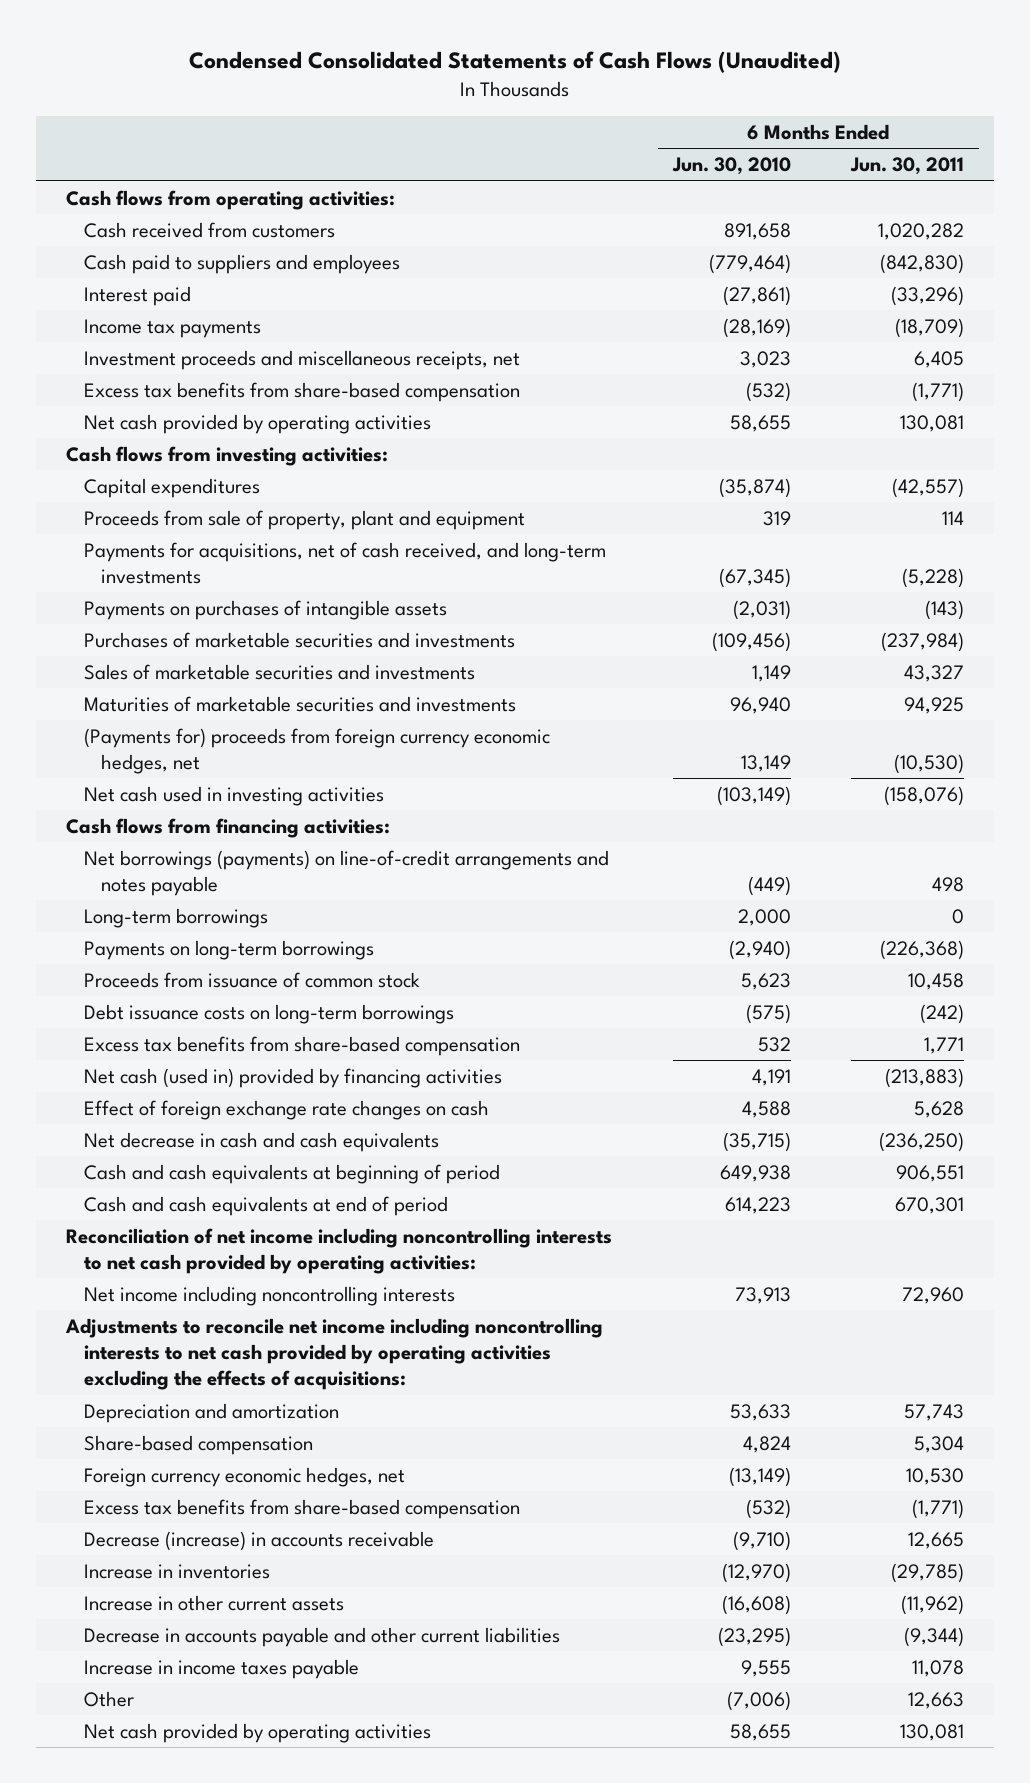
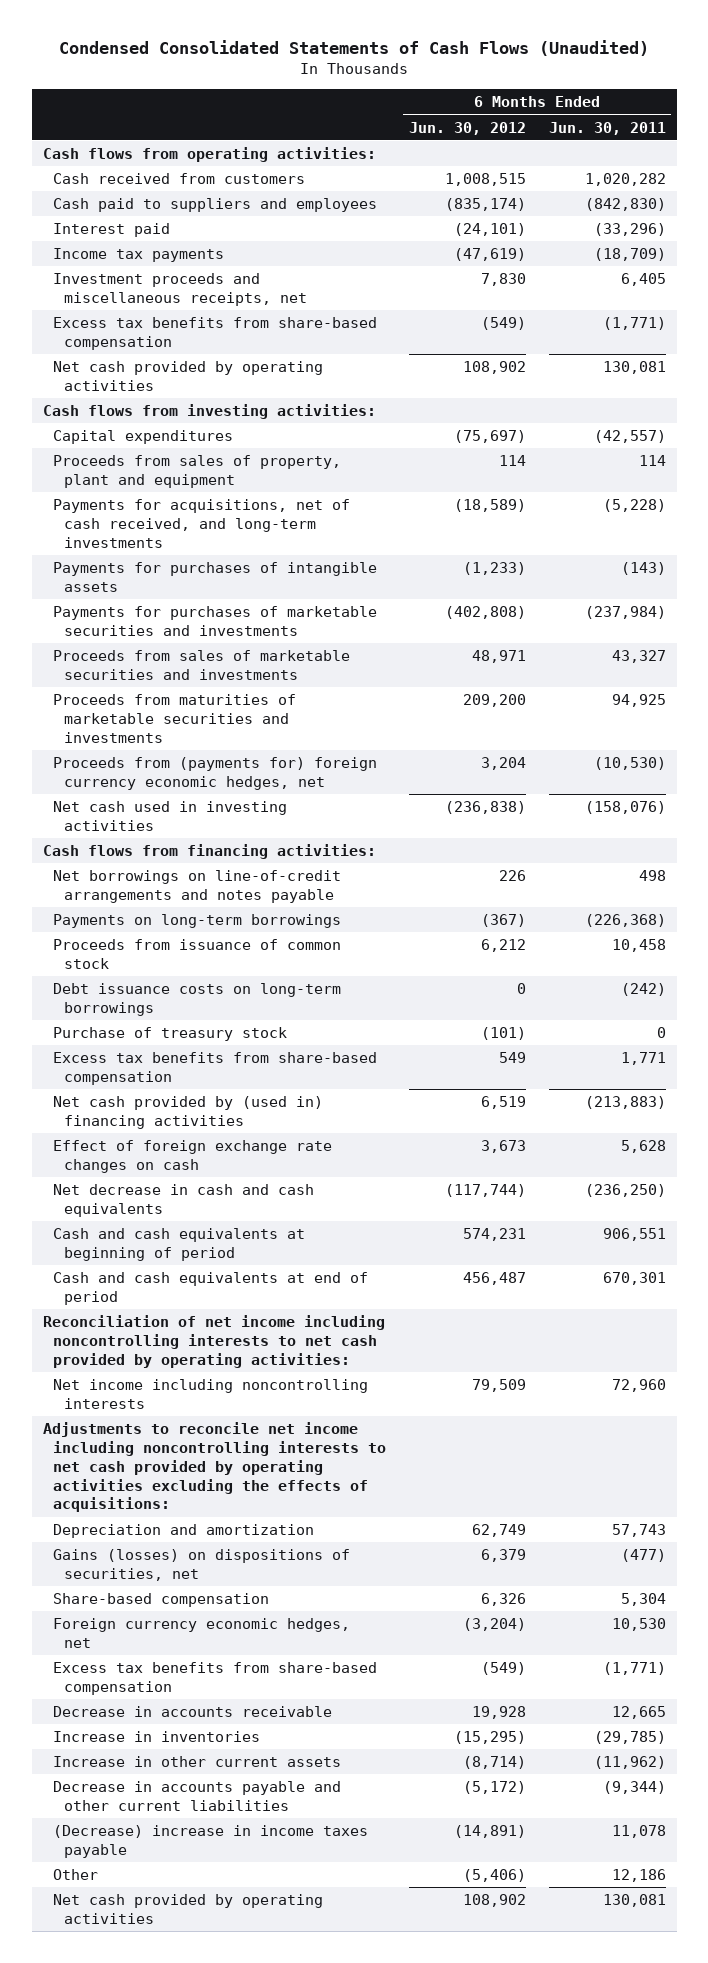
- | 6 Months Ended Jun. 30, 2010 | 6 Months Ended Jun. 30, 2011
+ | 6 Months Ended Jun. 30, 2012 | 6 Months Ended Jun. 30, 2011
- Proceeds from sale of property, plant and equipment | 319 | 114
+ Proceeds from sales of property, plant and equipment | 114 | 114
- Payments on purchases of intangible assets | (2,031) | (143)
- Purchases of marketable securities and investments | (109,456) | (237,984)
- Sales of marketable securities and investments | 1,149 | 43,327
- Maturities of marketable securities and investments | 96,940 | 94,925
- (Payments for) proceeds from foreign currency economic hedges, net | 13,149 | (10,530)
+ Payments for purchases of intangible assets | (1,233) | (143)
+ Payments for purchases of marketable securities and investments | (402,808) | (237,984)
+ Proceeds from sales of marketable securities and investments | 48,971 | 43,327
+ Proceeds from maturities of marketable securities and investments | 209,200 | 94,925
+ Proceeds from (payments for) foreign currency economic hedges, net | 3,204 | (10,530)
- Net borrowings (payments) on line-of-credit arrangements and notes payable | (449) | 498
- Long-term borrowings | 2,000 | 0
+ Net borrowings on line-of-credit arrangements and notes payable | 226 | 498
+ Purchase of treasury stock | (101) | 0
- Net cash (used in) provided by financing activities | 4,191 | (213,883)
+ Net cash provided by (used in) financing activities | 6,519 | (213,883)
+ Gains (losses) on dispositions of securities, net | 6,379 | (477)
- Decrease (increase) in accounts receivable | (9,710) | 12,665
+ Decrease in accounts receivable | 19,928 | 12,665
- Increase in income taxes payable | 9,555 | 11,078
- Other | (7,006) | 12,663
+ (Decrease) increase in income taxes payable | (14,891) | 11,078
+ Other | (5,406) | 12,186

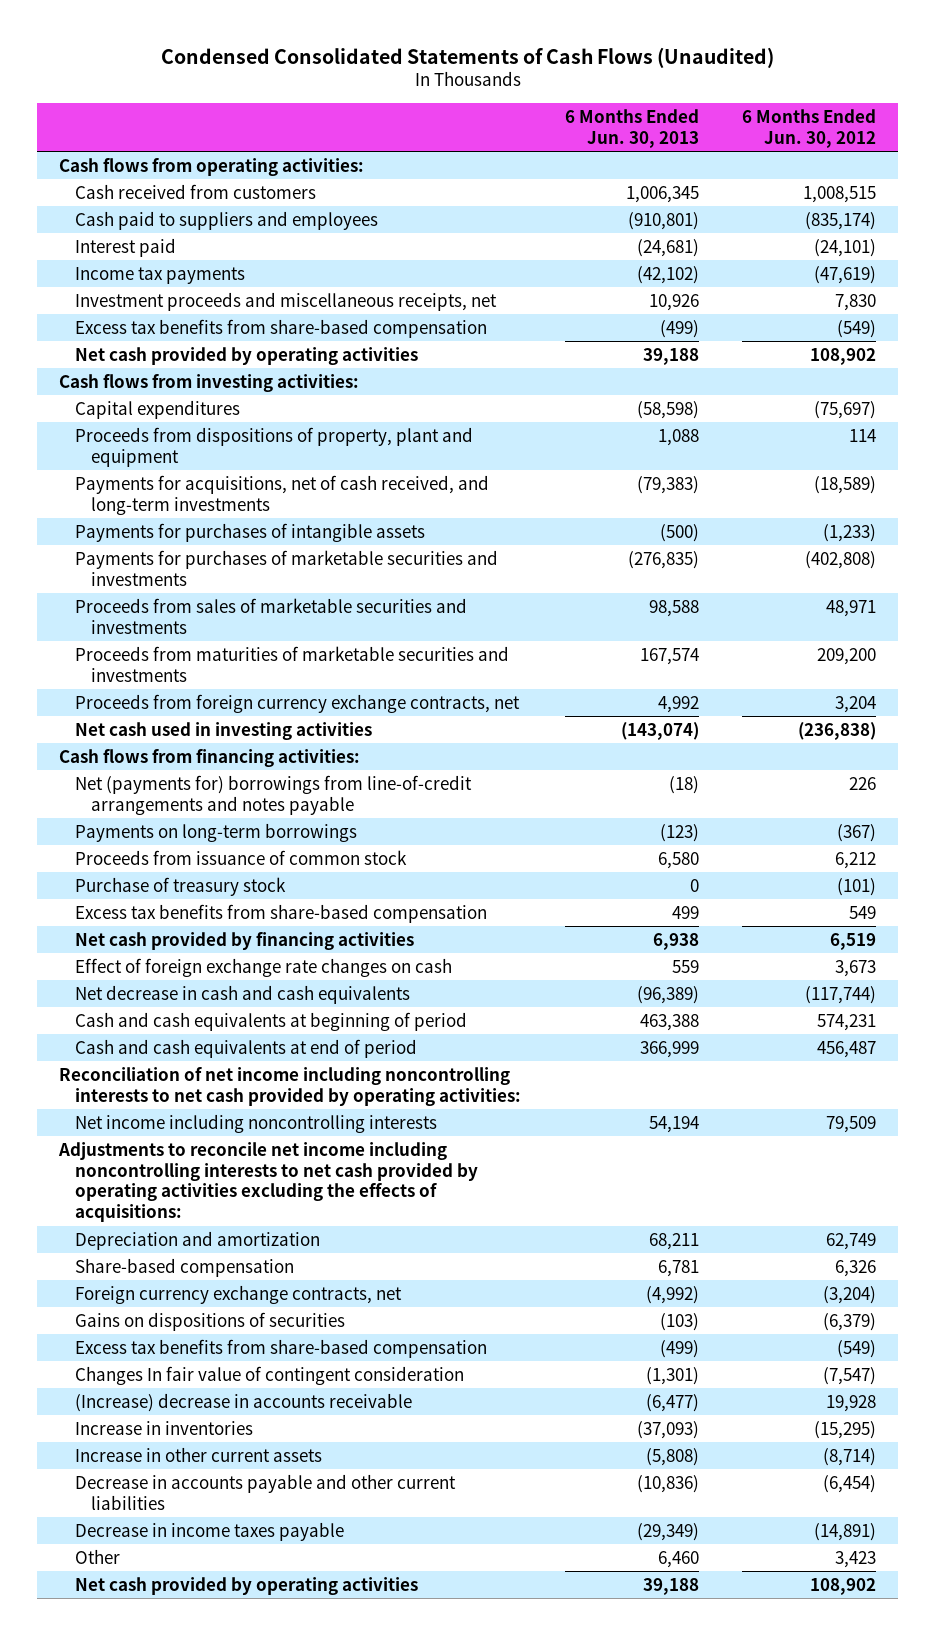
- | 6 Months Ended Jun. 30, 2012 | 6 Months Ended Jun. 30, 2011
+ | 6 Months Ended Jun. 30, 2013 | 6 Months Ended Jun. 30, 2012
- Proceeds from sales of property, plant and equipment | 114 | 114
+ Proceeds from dispositions of property, plant and equipment | 1,088 | 114
- Proceeds from (payments for) foreign currency economic hedges, net | 3,204 | (10,530)
+ Proceeds from foreign currency exchange contracts, net | 4,992 | 3,204
- Net borrowings on line-of-credit arrangements and notes payable | 226 | 498
+ Net (payments for) borrowings from line-of-credit arrangements and notes payable | (18) | 226
- Debt issuance costs on long-term borrowings | 0 | (242)
- Net cash provided by (used in) financing activities | 6,519 | (213,883)
+ Net cash provided by financing activities | 6,938 | 6,519
- Gains (losses) on dispositions of securities, net | 6,379 | (477)
- Foreign currency economic hedges, net | (3,204) | 10,530
+ Foreign currency exchange contracts, net | (4,992) | (3,204)
+ Gains on dispositions of securities | (103) | (6,379)
- Decrease in accounts receivable | 19,928 | 12,665
+ Changes In fair value of contingent consideration | (1,301) | (7,547)
+ (Increase) decrease in accounts receivable | (6,477) | 19,928
- Decrease in accounts payable and other current liabilities | (5,172) | (9,344)
- (Decrease) increase in income taxes payable | (14,891) | 11,078
- Other | (5,406) | 12,186
+ Decrease in accounts payable and other current liabilities | (10,836) | (6,454)
+ Decrease in income taxes payable | (29,349) | (14,891)
+ Other | 6,460 | 3,423

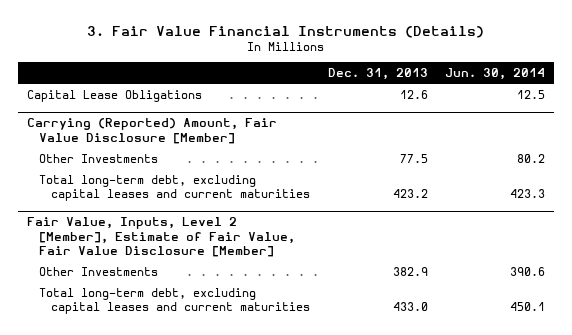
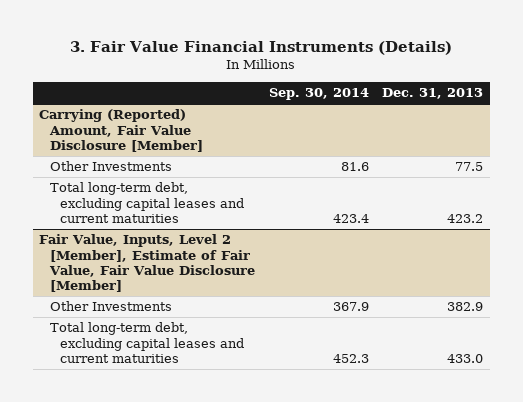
- | Dec. 31, 2013 | Jun. 30, 2014
+ | Sep. 30, 2014 | Dec. 31, 2013
- Capital Lease Obligations | 12.6 | 12.5

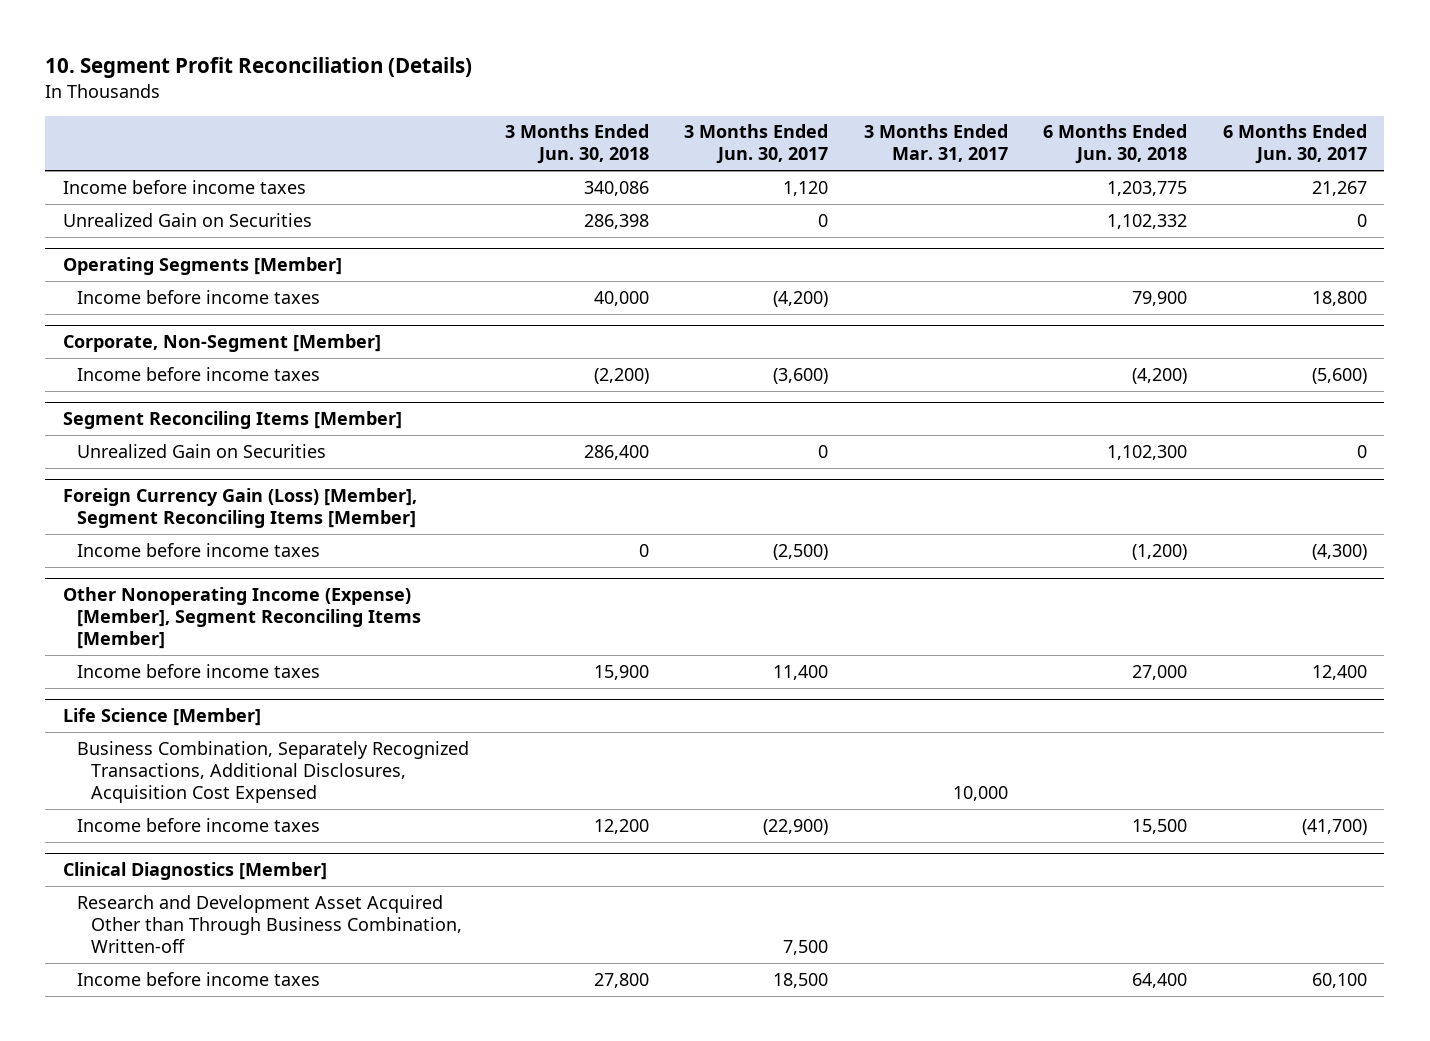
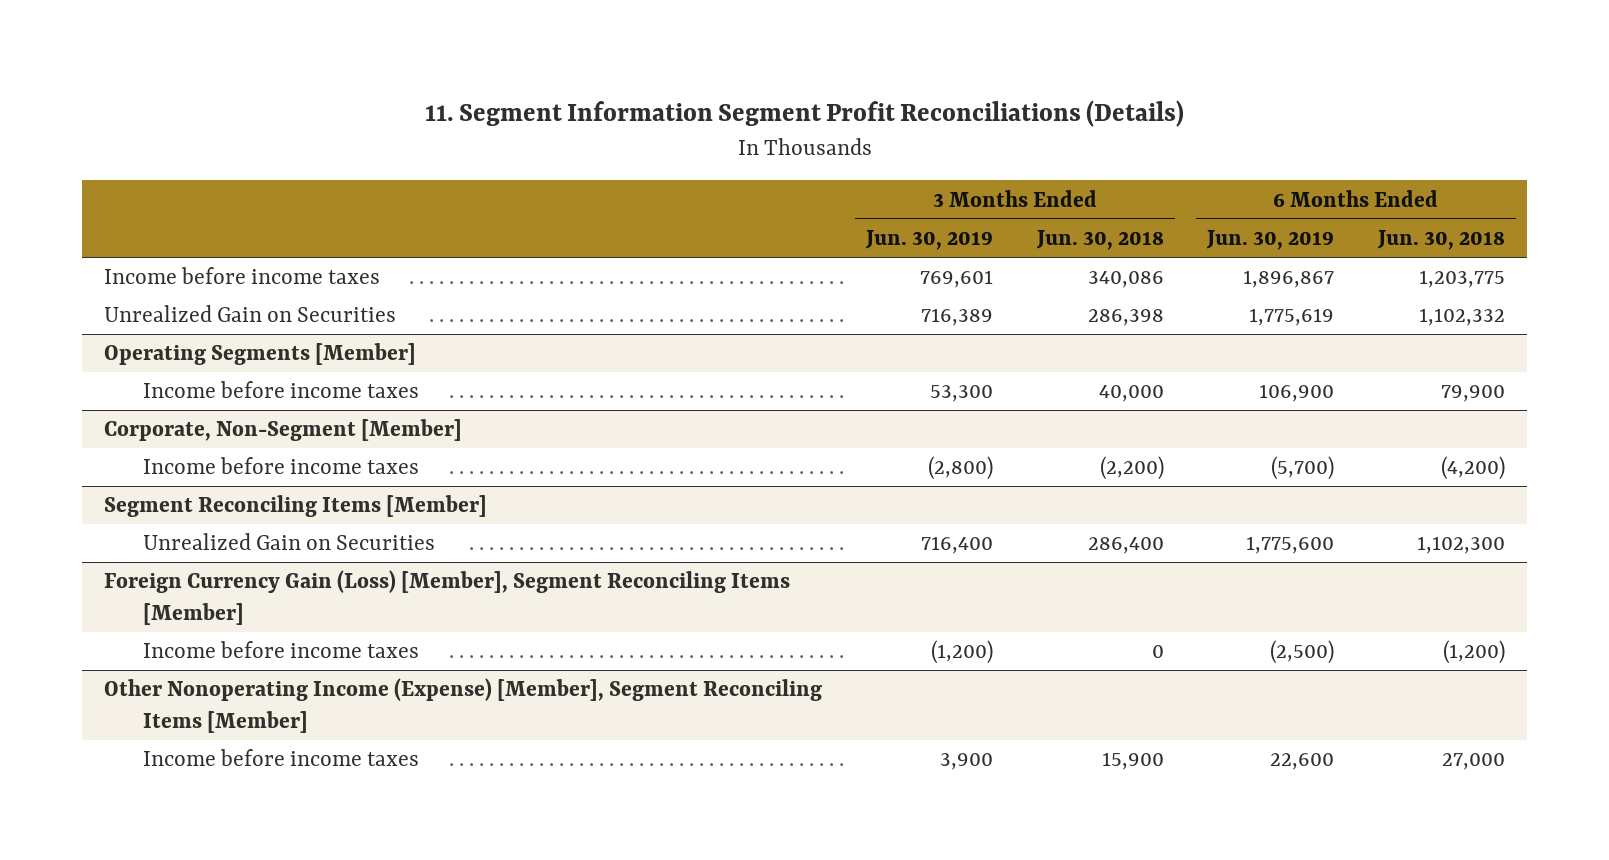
- 10. Segment Profit Reconciliation (Details)
+ 11. Segment Information Segment Profit Reconciliations (Details)
- | 3 Months Ended Jun. 30, 2018 | 3 Months Ended Jun. 30, 2017 | 3 Months Ended Mar. 31, 2017 | 6 Months Ended Jun. 30, 2018 | 6 Months Ended Jun. 30, 2017
+ | 3 Months Ended Jun. 30, 2019 | 3 Months Ended Jun. 30, 2018 | 6 Months Ended Jun. 30, 2019 | 6 Months Ended Jun. 30, 2018
- Life Science [Member]
- Business Combination, Separately Recognized Transactions, Additional Disclosures, Acquisition Cost Expensed | | | 10,000 | |
- Income before income taxes | 12,200 | (22,900) | | 15,500 | (41,700)
- Clinical Diagnostics [Member]
- Research and Development Asset Acquired Other than Through Business Combination, Written-off | | 7,500 | | |
- Income before income taxes | 27,800 | 18,500 | | 64,400 | 60,100

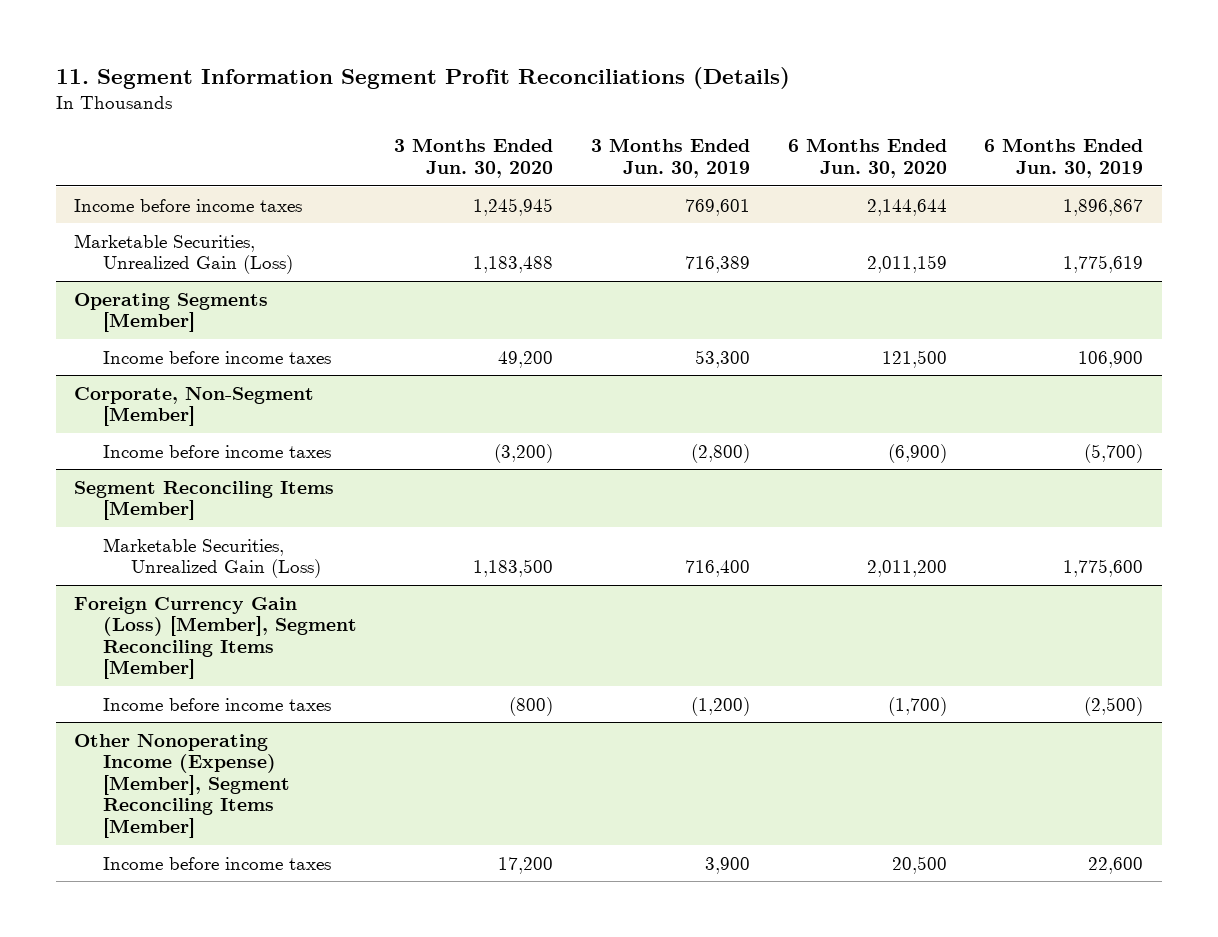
- | 3 Months Ended Jun. 30, 2019 | 3 Months Ended Jun. 30, 2018 | 6 Months Ended Jun. 30, 2019 | 6 Months Ended Jun. 30, 2018
+ | 3 Months Ended Jun. 30, 2020 | 3 Months Ended Jun. 30, 2019 | 6 Months Ended Jun. 30, 2020 | 6 Months Ended Jun. 30, 2019
- Unrealized Gain on Securities | 716,389 | 286,398 | 1,775,619 | 1,102,332
+ Marketable Securities, Unrealized Gain (Loss) | 1,183,488 | 716,389 | 2,011,159 | 1,775,619
@ Segment Reconciling Items [Member]
- Unrealized Gain on Securities | 716,400 | 286,400 | 1,775,600 | 1,102,300
+ Marketable Securities, Unrealized Gain (Loss) | 1,183,500 | 716,400 | 2,011,200 | 1,775,600

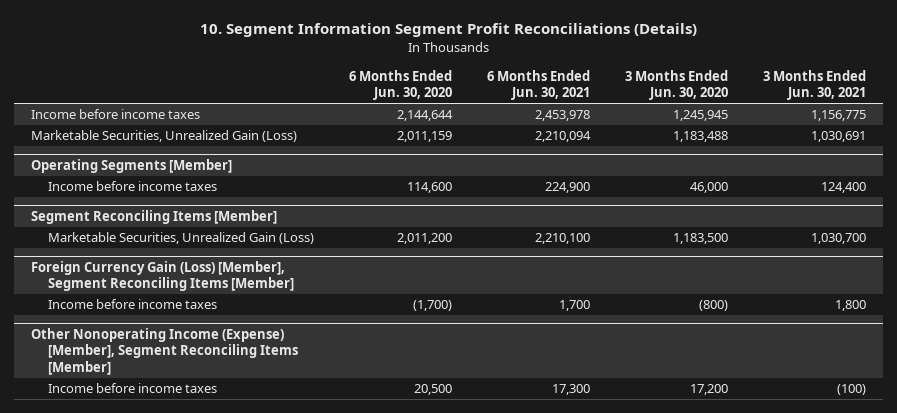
- 11. Segment Information Segment Profit Reconciliations (Details)
+ 10. Segment Information Segment Profit Reconciliations (Details)
- | 3 Months Ended Jun. 30, 2020 | 3 Months Ended Jun. 30, 2019 | 6 Months Ended Jun. 30, 2020 | 6 Months Ended Jun. 30, 2019
+ | 6 Months Ended Jun. 30, 2020 | 6 Months Ended Jun. 30, 2021 | 3 Months Ended Jun. 30, 2020 | 3 Months Ended Jun. 30, 2021
@ Operating Segments [Member]
- Income before income taxes | 49,200 | 53,300 | 121,500 | 106,900
- Corporate, Non-Segment [Member]
- Income before income taxes | (3,200) | (2,800) | (6,900) | (5,700)
@ Operating Segments [Member]
+ Income before income taxes | 114,600 | 224,900 | 46,000 | 124,400

